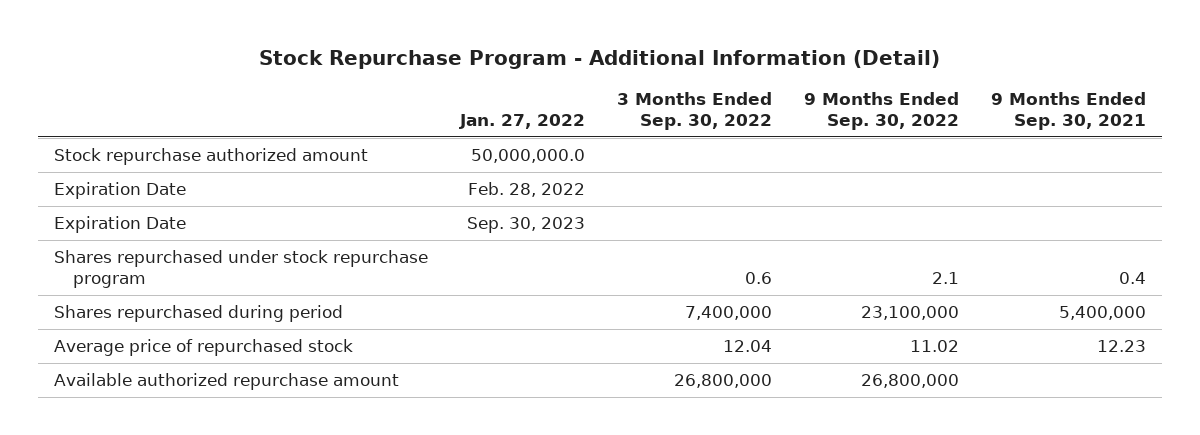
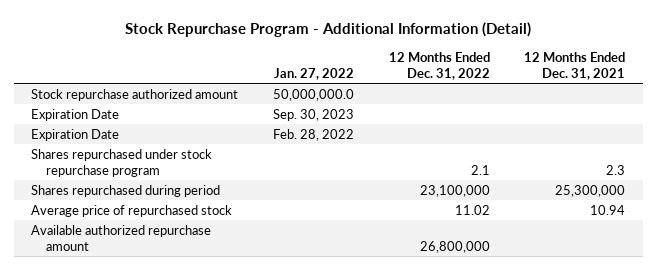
- | Jan. 27, 2022 | 3 Months Ended Sep. 30, 2022 | 9 Months Ended Sep. 30, 2022 | 9 Months Ended Sep. 30, 2021
+ | Jan. 27, 2022 | 12 Months Ended Dec. 31, 2022 | 12 Months Ended Dec. 31, 2021
moved down: Expiration Date | Feb. 28, 2022 | |

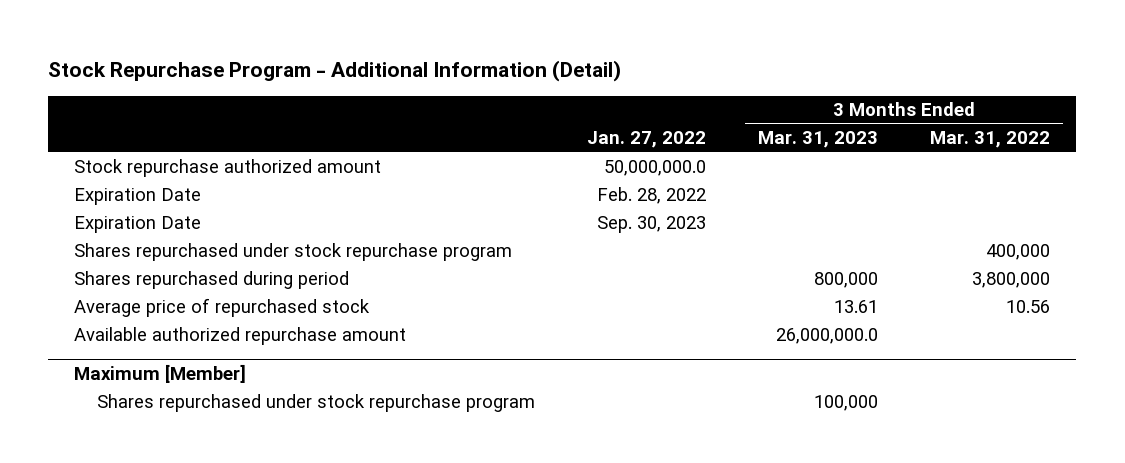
- | Jan. 27, 2022 | 12 Months Ended Dec. 31, 2022 | 12 Months Ended Dec. 31, 2021
+ | Jan. 27, 2022 | 3 Months Ended Mar. 31, 2023 | 3 Months Ended Mar. 31, 2022
moved down: Expiration Date | Sep. 30, 2023 | |
+ Maximum [Member]
+ Shares repurchased under stock repurchase program | | 100,000 |

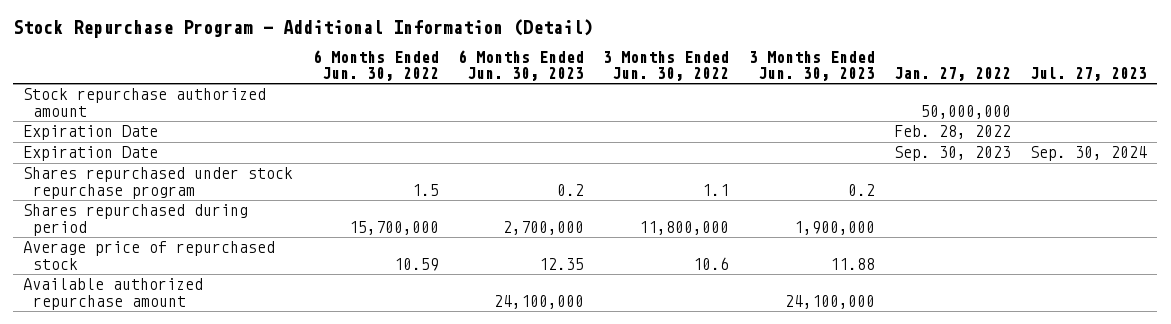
- | Jan. 27, 2022 | 3 Months Ended Mar. 31, 2023 | 3 Months Ended Mar. 31, 2022
+ | 6 Months Ended Jun. 30, 2022 | 6 Months Ended Jun. 30, 2023 | 3 Months Ended Jun. 30, 2022 | 3 Months Ended Jun. 30, 2023 | Jan. 27, 2022 | Jul. 27, 2023
- Stock repurchase authorized amount | 50,000,000.0 | |
+ Stock repurchase authorized amount | | | | | 50,000,000 |
- Maximum [Member]
- Shares repurchased under stock repurchase program | | 100,000 |

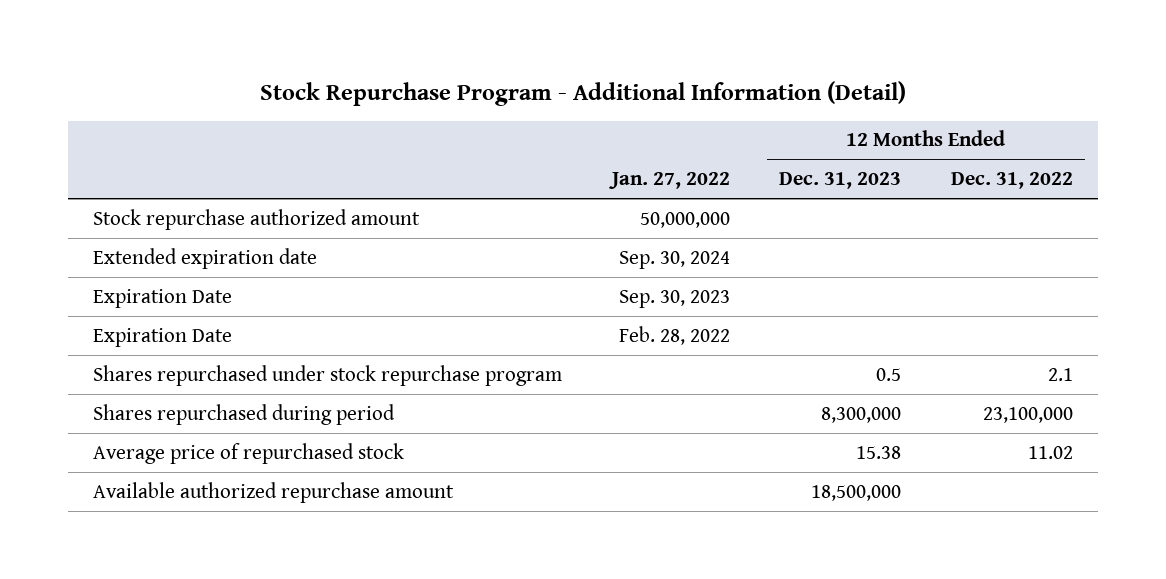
- | 6 Months Ended Jun. 30, 2022 | 6 Months Ended Jun. 30, 2023 | 3 Months Ended Jun. 30, 2022 | 3 Months Ended Jun. 30, 2023 | Jan. 27, 2022 | Jul. 27, 2023
+ | Jan. 27, 2022 | 12 Months Ended Dec. 31, 2023 | 12 Months Ended Dec. 31, 2022
+ Extended expiration date | Sep. 30, 2024 | |
moved down: Expiration Date | Feb. 28, 2022 | |

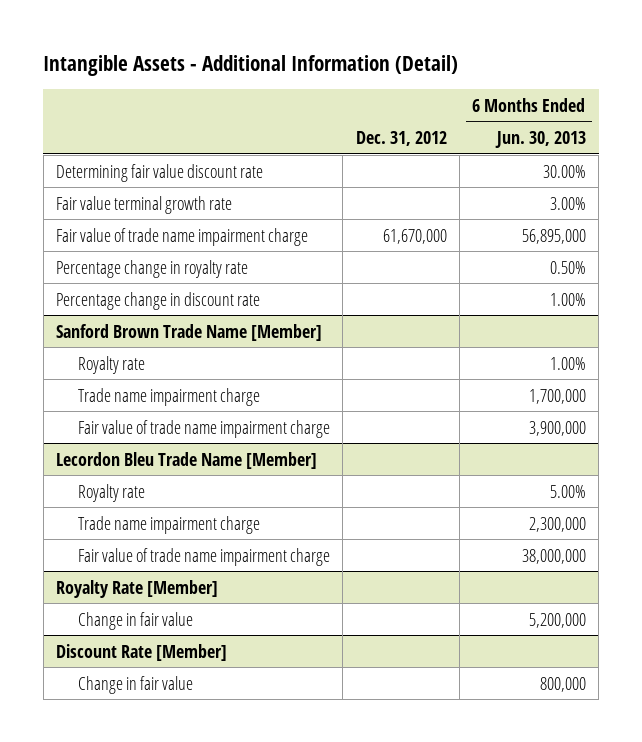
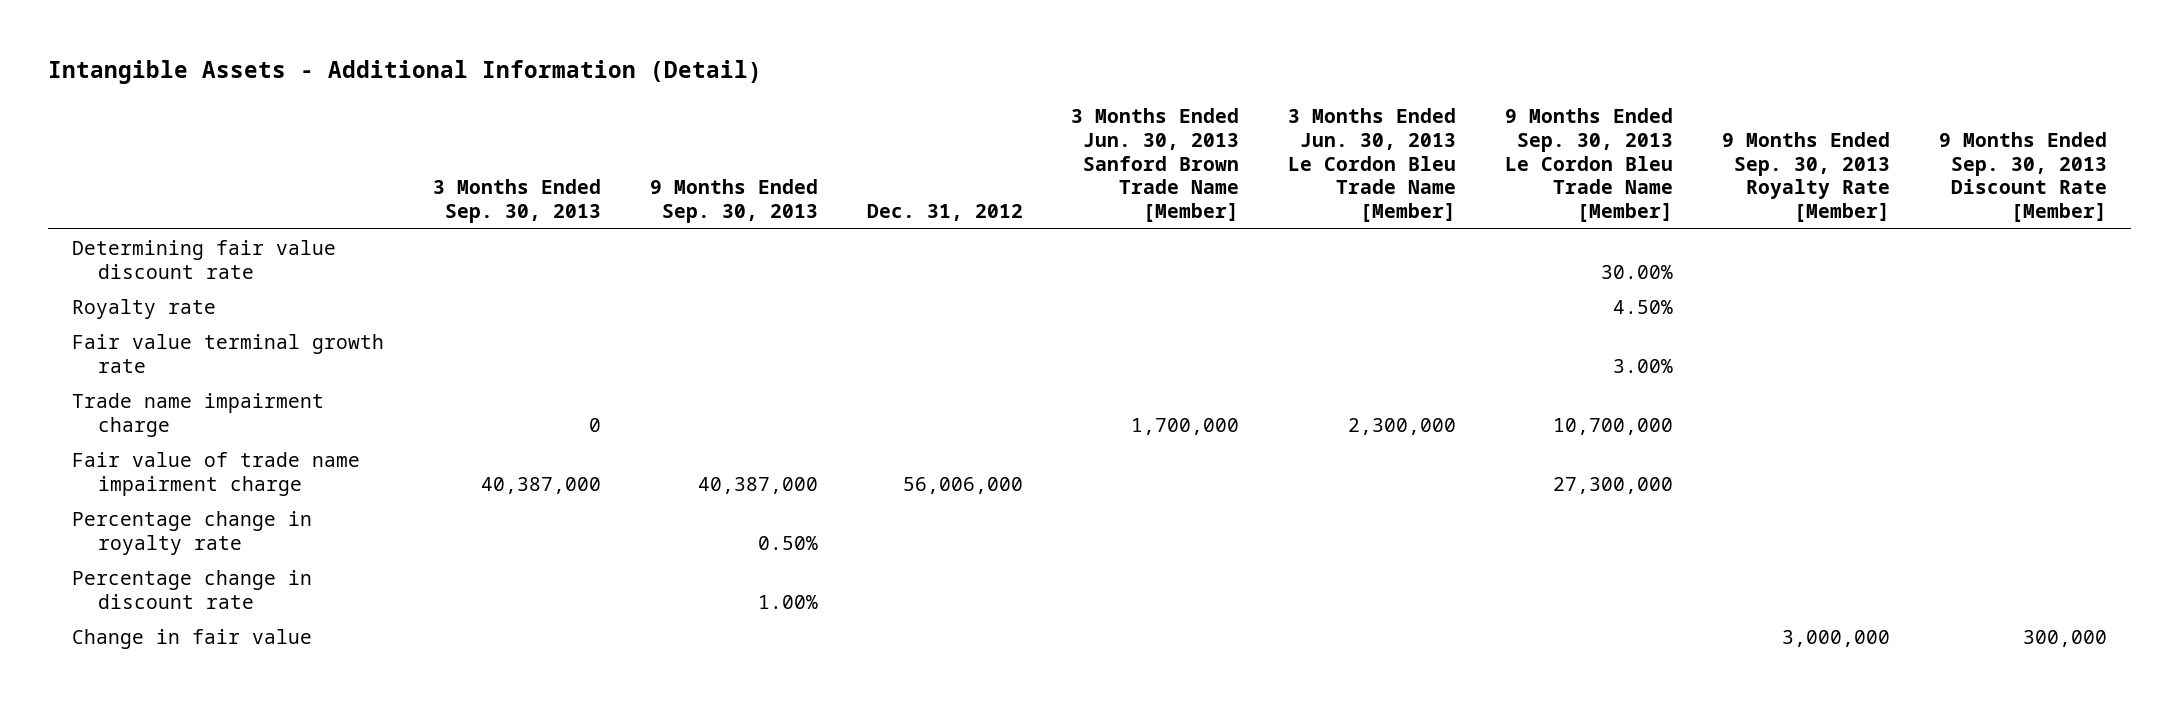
- | Dec. 31, 2012 | 6 Months Ended Jun. 30, 2013
+ | 3 Months Ended Sep. 30, 2013 | 9 Months Ended Sep. 30, 2013 | Dec. 31, 2012 | 3 Months Ended Jun. 30, 2013 Sanford Brown Trade Name [Member] | 3 Months Ended Jun. 30, 2013 Le Cordon Bleu Trade Name [Member] | 9 Months Ended Sep. 30, 2013 Le Cordon Bleu Trade Name [Member] | 9 Months Ended Sep. 30, 2013 Royalty Rate [Member] | 9 Months Ended Sep. 30, 2013 Discount Rate [Member]
+ Royalty rate | | | | | | 4.50% | |
- Fair value of trade name impairment charge | 61,670,000 | 56,895,000
+ Trade name impairment charge | 0 | | | 1,700,000 | 2,300,000 | 10,700,000 | |
+ Fair value of trade name impairment charge | 40,387,000 | 40,387,000 | 56,006,000 | | | 27,300,000 | |
- Sanford Brown Trade Name [Member]
- Royalty rate | | 1.00%
- Trade name impairment charge | | 1,700,000
- Fair value of trade name impairment charge | | 3,900,000
- Lecordon Bleu Trade Name [Member]
- Royalty rate | | 5.00%
- Trade name impairment charge | | 2,300,000
- Fair value of trade name impairment charge | | 38,000,000
- Royalty Rate [Member]
- Change in fair value | | 5,200,000
- Discount Rate [Member]
- Change in fair value | | 800,000
+ Change in fair value | | | | | | | 3,000,000 | 300,000

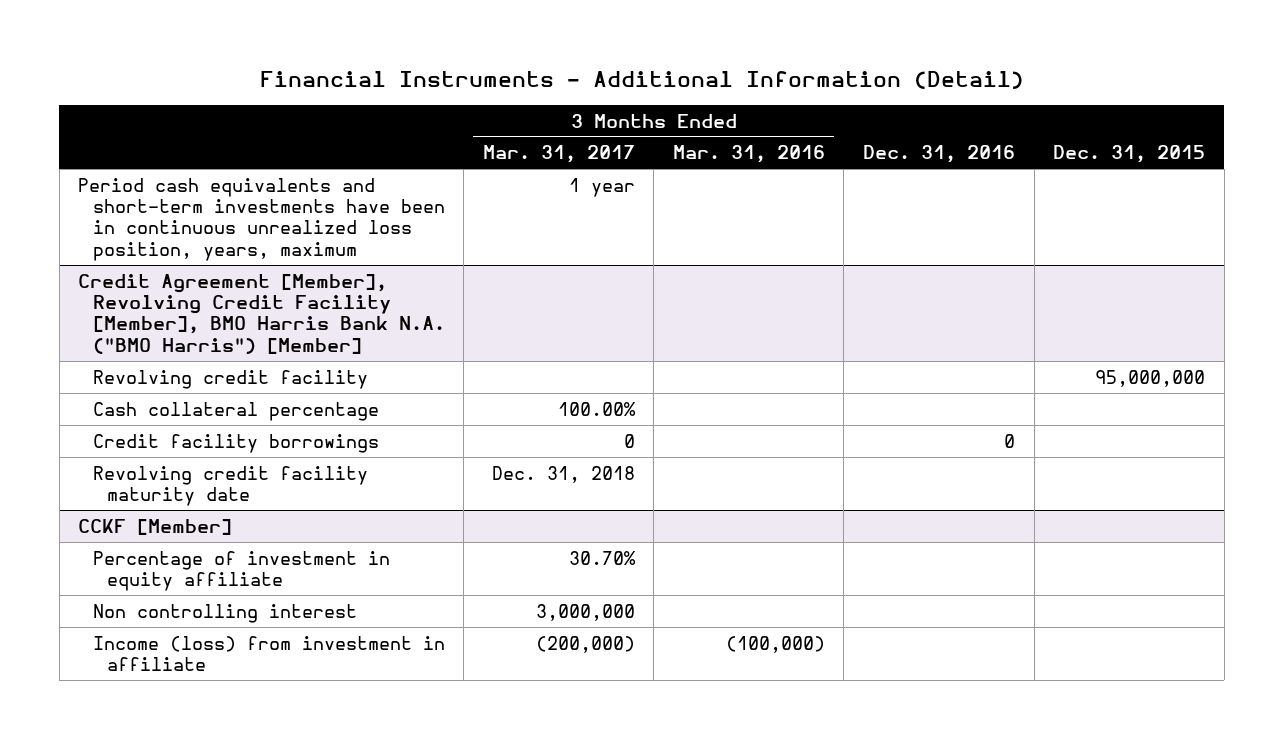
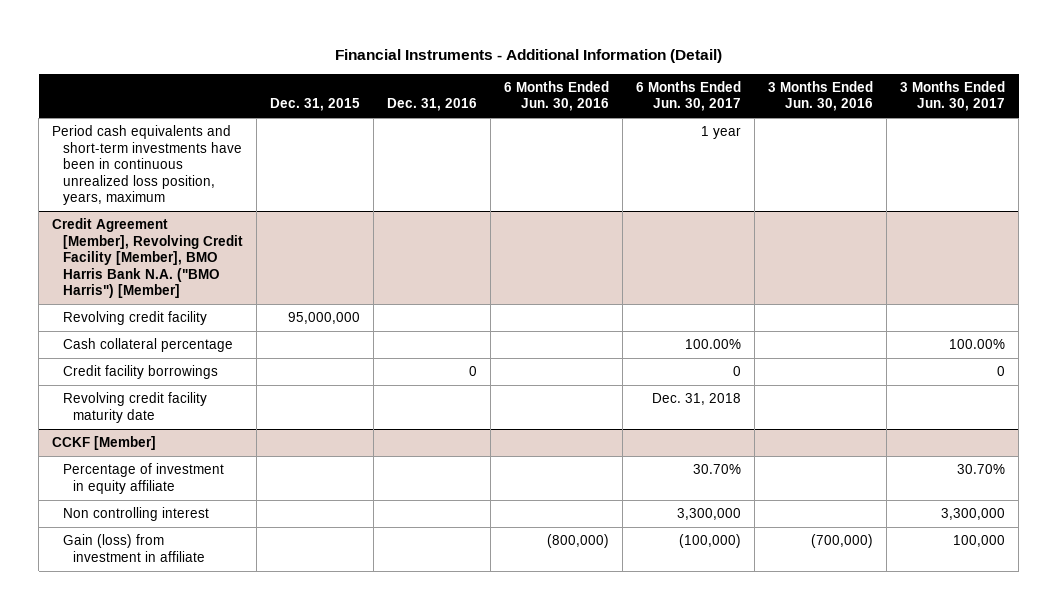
- | 3 Months Ended Mar. 31, 2017 | 3 Months Ended Mar. 31, 2016 | Dec. 31, 2016 | Dec. 31, 2015
+ | Dec. 31, 2015 | Dec. 31, 2016 | 6 Months Ended Jun. 30, 2016 | 6 Months Ended Jun. 30, 2017 | 3 Months Ended Jun. 30, 2016 | 3 Months Ended Jun. 30, 2017
@ CCKF [Member]
- Income (loss) from investment in affiliate | (200,000) | (100,000) | |
+ Gain (loss) from investment in affiliate | | | (800,000) | (100,000) | (700,000) | 100,000

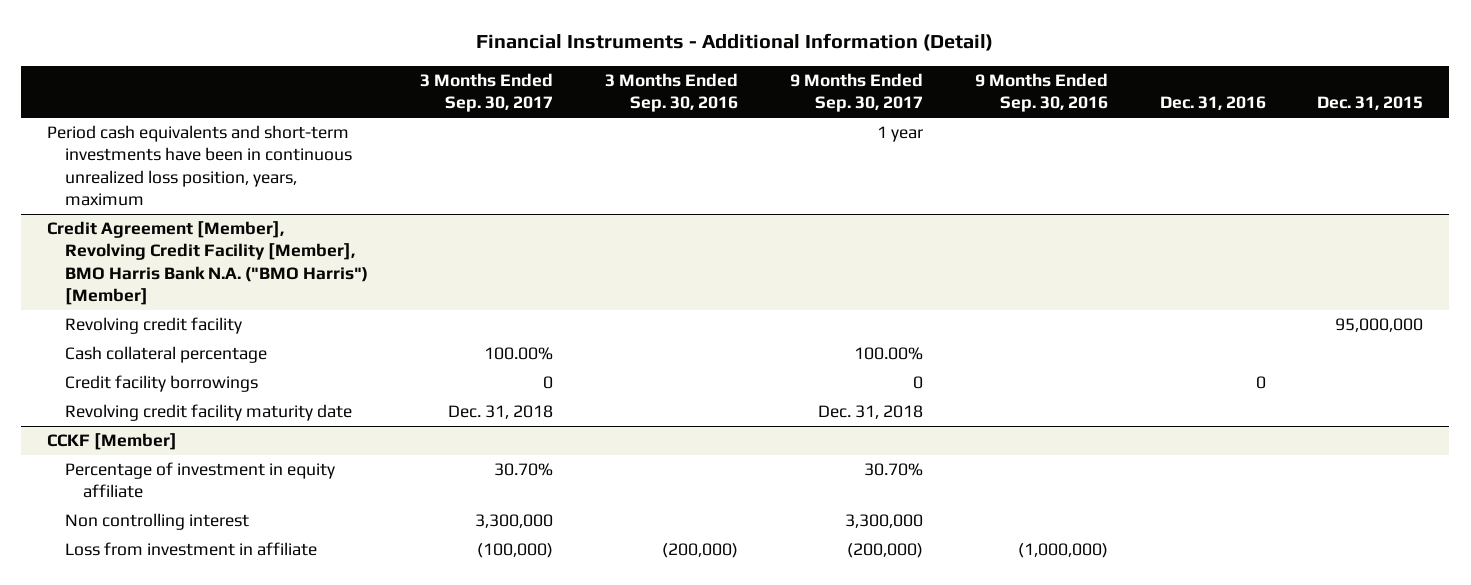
- | Dec. 31, 2015 | Dec. 31, 2016 | 6 Months Ended Jun. 30, 2016 | 6 Months Ended Jun. 30, 2017 | 3 Months Ended Jun. 30, 2016 | 3 Months Ended Jun. 30, 2017
+ | 3 Months Ended Sep. 30, 2017 | 3 Months Ended Sep. 30, 2016 | 9 Months Ended Sep. 30, 2017 | 9 Months Ended Sep. 30, 2016 | Dec. 31, 2016 | Dec. 31, 2015
@ CCKF [Member]
- Gain (loss) from investment in affiliate | | | (800,000) | (100,000) | (700,000) | 100,000
+ Loss from investment in affiliate | (100,000) | (200,000) | (200,000) | (1,000,000) | |

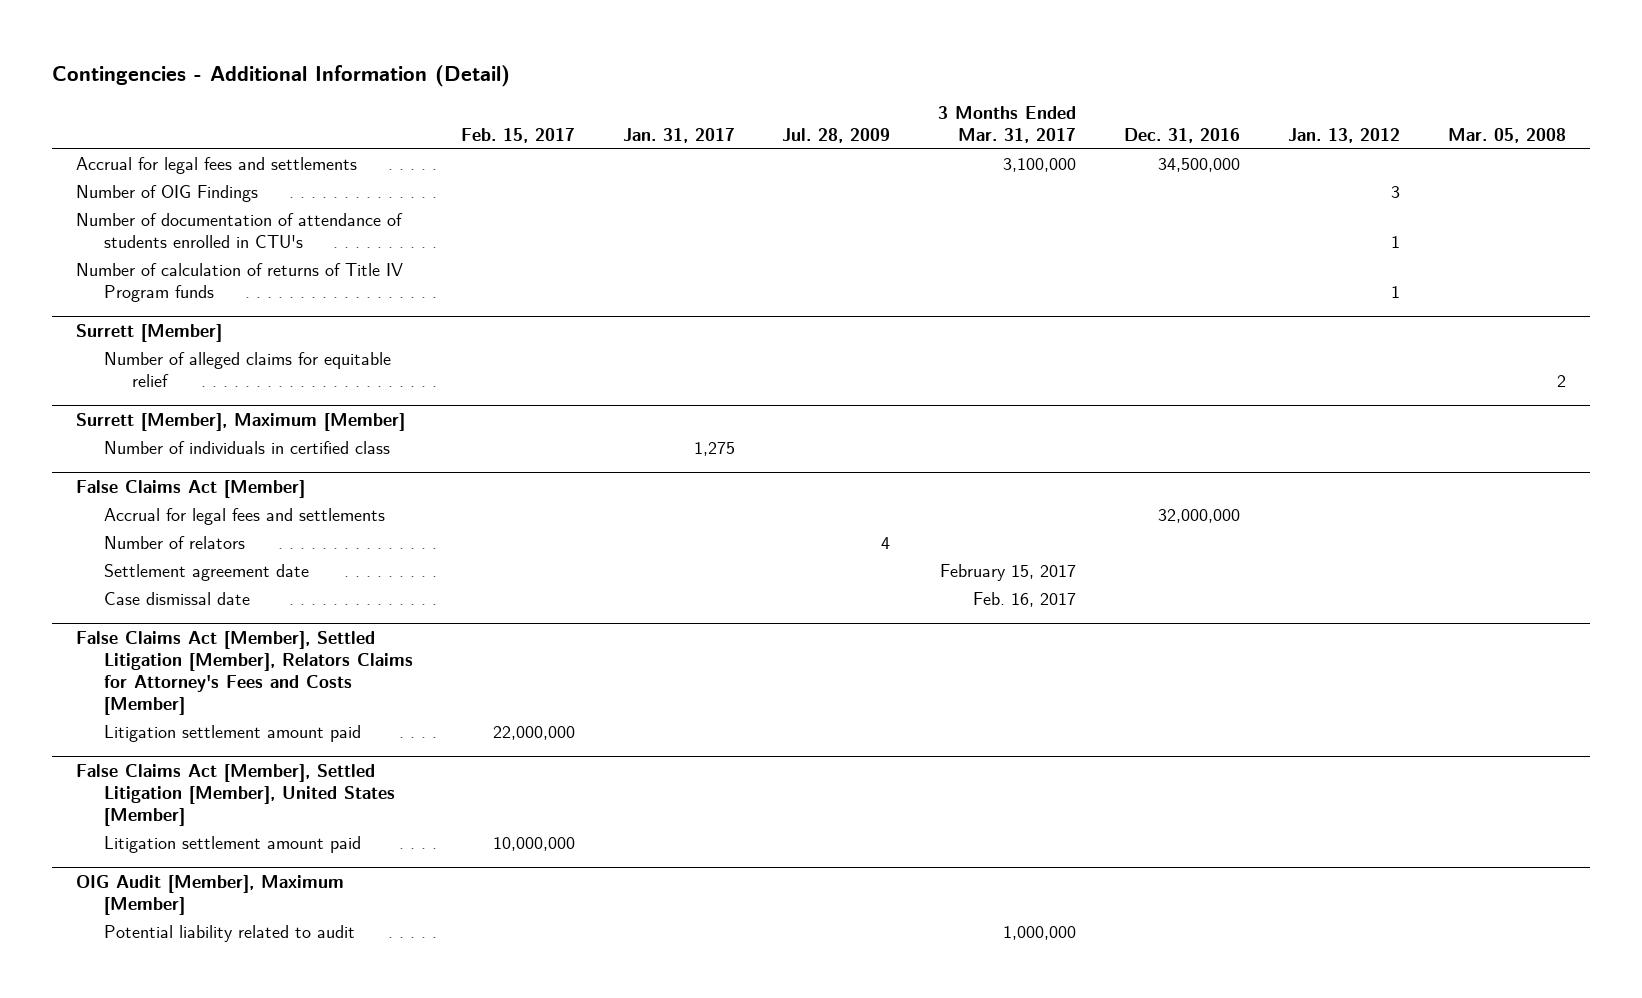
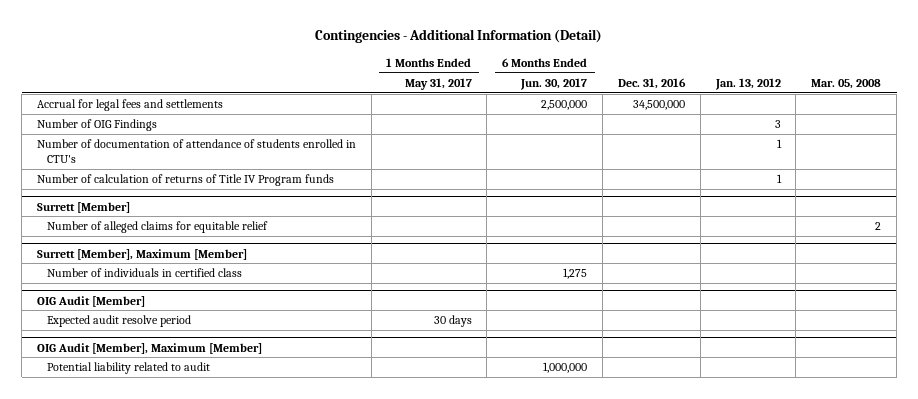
- | Feb. 15, 2017 | Jan. 31, 2017 | Jul. 28, 2009 | 3 Months Ended Mar. 31, 2017 | Dec. 31, 2016 | Jan. 13, 2012 | Mar. 05, 2008
+ | 1 Months Ended May 31, 2017 | 6 Months Ended Jun. 30, 2017 | Dec. 31, 2016 | Jan. 13, 2012 | Mar. 05, 2008
- False Claims Act [Member]
- Accrual for legal fees and settlements | | | | | 32,000,000 | |
- Number of relators | | | 4 | | | |
- Settlement agreement date | | | | February 15, 2017 | | |
- Case dismissal date | | | | Feb. 16, 2017 | | |
- False Claims Act [Member], Settled Litigation [Member], Relators Claims for Attorney's Fees and Costs [Member]
- Litigation settlement amount paid | 22,000,000 | | | | | |
- False Claims Act [Member], Settled Litigation [Member], United States [Member]
- Litigation settlement amount paid | 10,000,000 | | | | | |
+ OIG Audit [Member]
+ Expected audit resolve period | 30 days | | | |

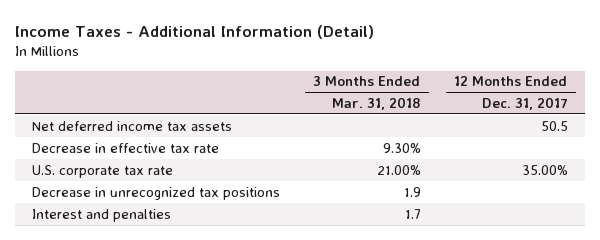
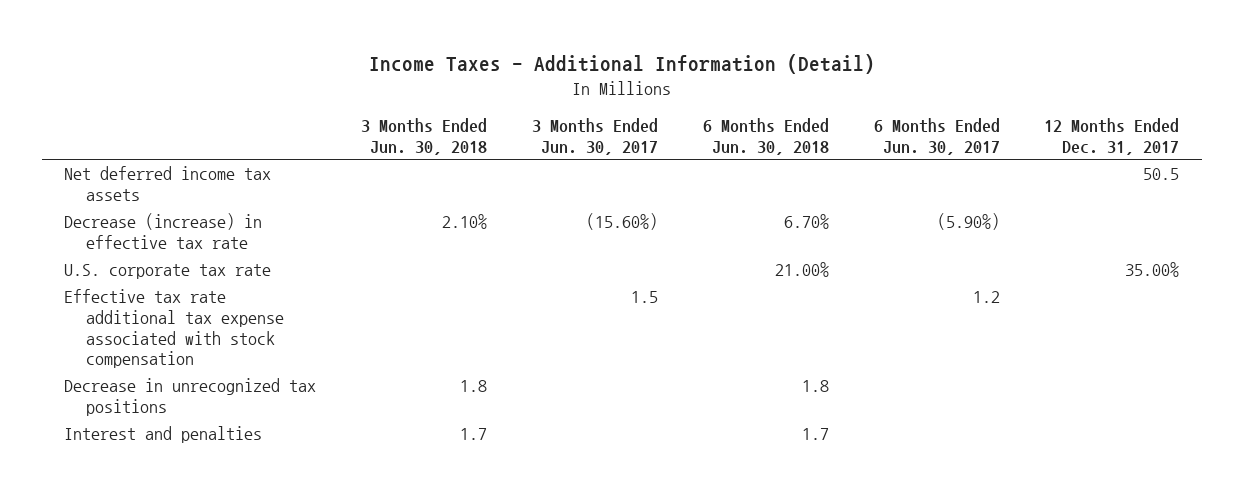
- | 3 Months Ended Mar. 31, 2018 | 12 Months Ended Dec. 31, 2017
+ | 3 Months Ended Jun. 30, 2018 | 3 Months Ended Jun. 30, 2017 | 6 Months Ended Jun. 30, 2018 | 6 Months Ended Jun. 30, 2017 | 12 Months Ended Dec. 31, 2017
- Decrease in effective tax rate | 9.30% |
+ Decrease (increase) in effective tax rate | 2.10% | (15.60%) | 6.70% | (5.90%) |
+ Effective tax rate additional tax expense associated with stock compensation | | 1.5 | | 1.2 |

